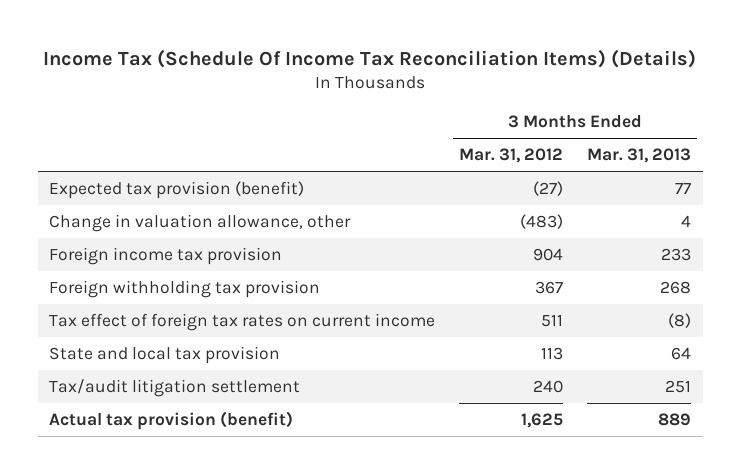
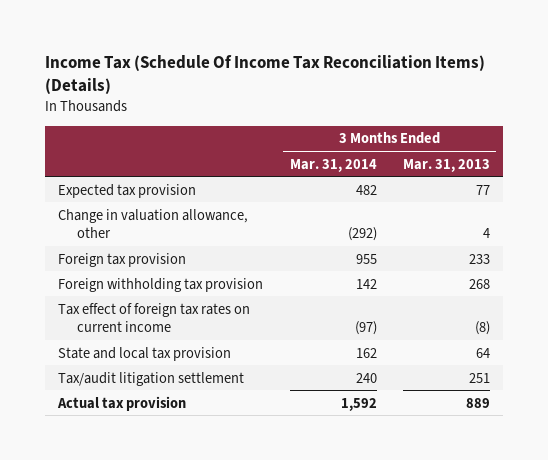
- | 3 Months Ended Mar. 31, 2012 | 3 Months Ended Mar. 31, 2013
+ | 3 Months Ended Mar. 31, 2014 | 3 Months Ended Mar. 31, 2013
- Expected tax provision (benefit) | (27) | 77
+ Expected tax provision | 482 | 77
- Foreign income tax provision | 904 | 233
+ Foreign tax provision | 955 | 233
- Actual tax provision (benefit) | 1,625 | 889
+ Actual tax provision | 1,592 | 889

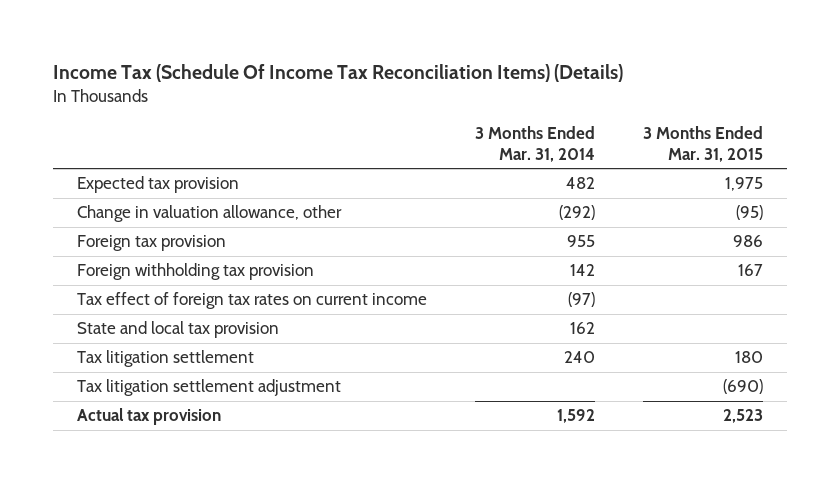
- | 3 Months Ended Mar. 31, 2014 | 3 Months Ended Mar. 31, 2013
+ | 3 Months Ended Mar. 31, 2014 | 3 Months Ended Mar. 31, 2015
- Tax/audit litigation settlement | 240 | 251
+ Tax litigation settlement | 240 | 180
+ Tax litigation settlement adjustment | | (690)

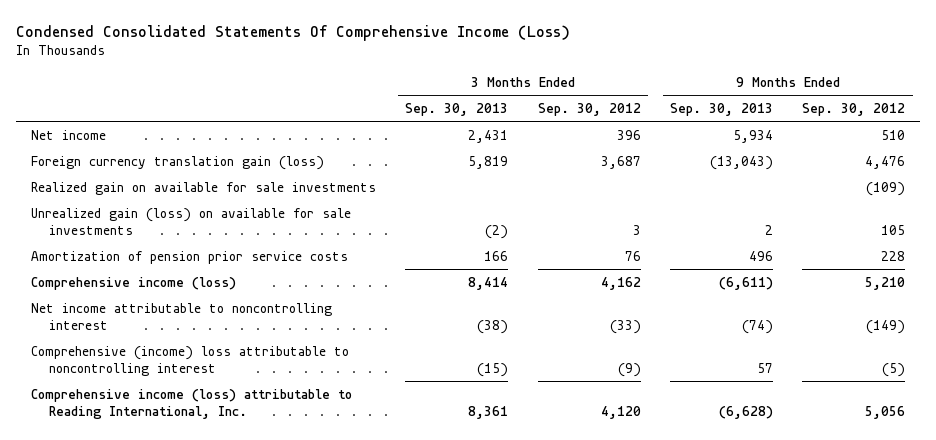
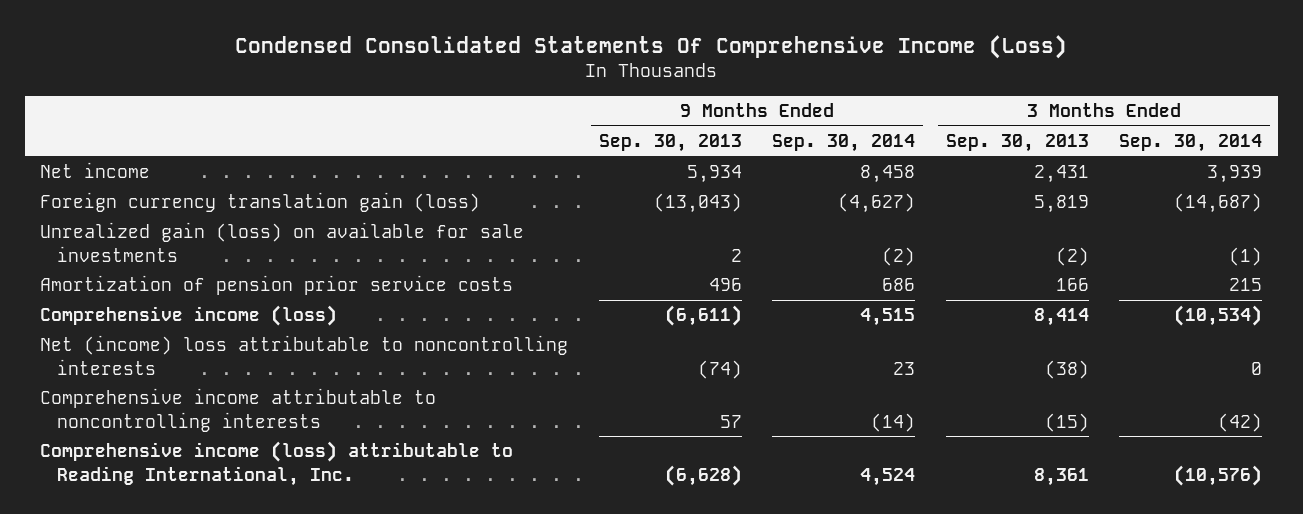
- | 3 Months Ended Sep. 30, 2013 | 3 Months Ended Sep. 30, 2012 | 9 Months Ended Sep. 30, 2013 | 9 Months Ended Sep. 30, 2012
+ | 9 Months Ended Sep. 30, 2013 | 9 Months Ended Sep. 30, 2014 | 3 Months Ended Sep. 30, 2013 | 3 Months Ended Sep. 30, 2014
- Realized gain on available for sale investments | | | | (109)
- Net income attributable to noncontrolling interest | (38) | (33) | (74) | (149)
- Comprehensive (income) loss attributable to noncontrolling interest | (15) | (9) | 57 | (5)
+ Net (income) loss attributable to noncontrolling interests | (74) | 23 | (38) | 0
+ Comprehensive income attributable to noncontrolling interests | 57 | (14) | (15) | (42)

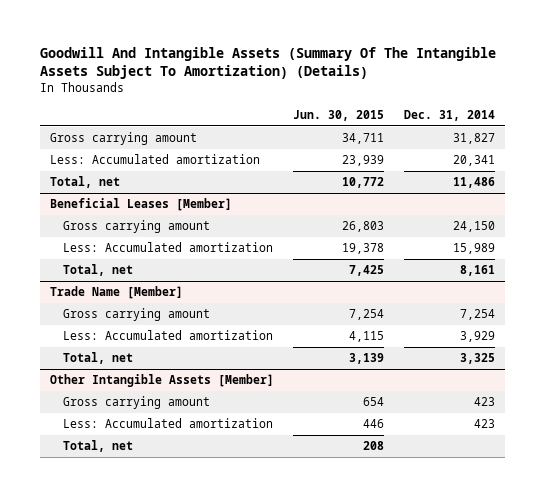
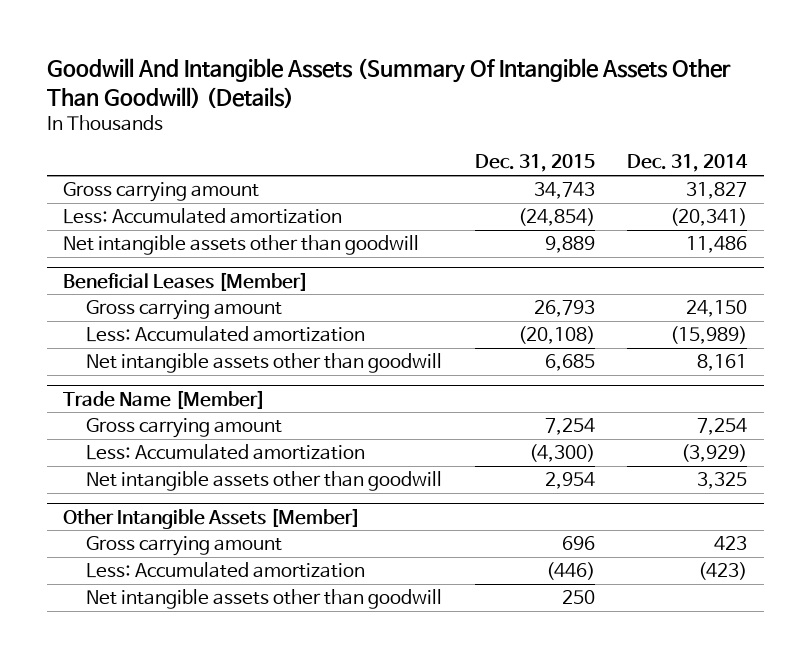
- Goodwill And Intangible Assets (Summary Of The Intangible Assets Subject To Amortization) (Details)
+ Goodwill And Intangible Assets (Summary Of Intangible Assets Other Than Goodwill) (Details)
- | Jun. 30, 2015 | Dec. 31, 2014
+ | Dec. 31, 2015 | Dec. 31, 2014
- Less: Accumulated amortization | 23,939 | 20,341
- Total, net | 10,772 | 11,486
+ Less: Accumulated amortization | (24,854) | (20,341)
+ Net intangible assets other than goodwill | 9,889 | 11,486
@ Beneficial Leases [Member]
- Less: Accumulated amortization | 19,378 | 15,989
- Total, net | 7,425 | 8,161
+ Less: Accumulated amortization | (20,108) | (15,989)
+ Net intangible assets other than goodwill | 6,685 | 8,161
@ Trade Name [Member]
- Less: Accumulated amortization | 4,115 | 3,929
- Total, net | 3,139 | 3,325
+ Less: Accumulated amortization | (4,300) | (3,929)
+ Net intangible assets other than goodwill | 2,954 | 3,325
@ Other Intangible Assets [Member]
- Less: Accumulated amortization | 446 | 423
- Total, net | 208 |
+ Less: Accumulated amortization | (446) | (423)
+ Net intangible assets other than goodwill | 250 |

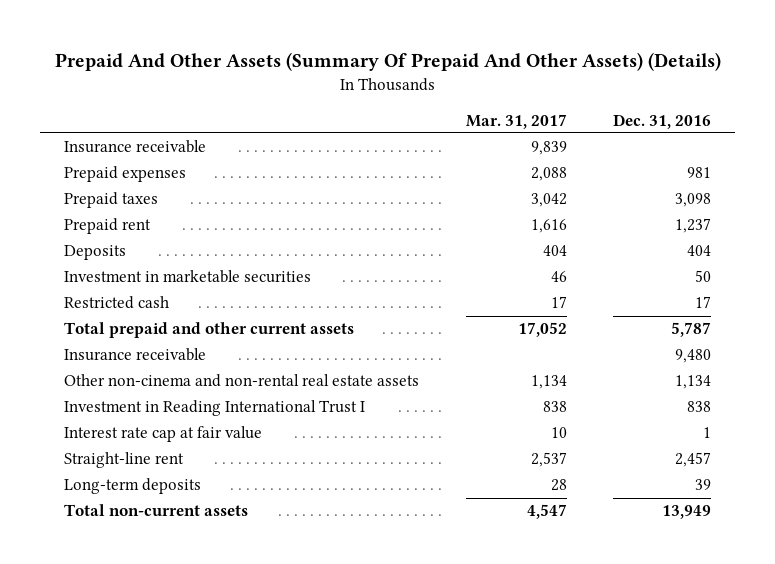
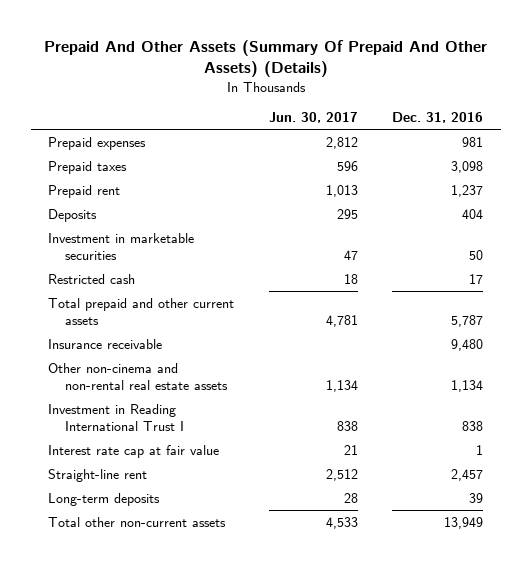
- | Mar. 31, 2017 | Dec. 31, 2016
+ | Jun. 30, 2017 | Dec. 31, 2016
- Insurance receivable | 9,839 |
- Total non-current assets | 4,547 | 13,949
+ Total other non-current assets | 4,533 | 13,949

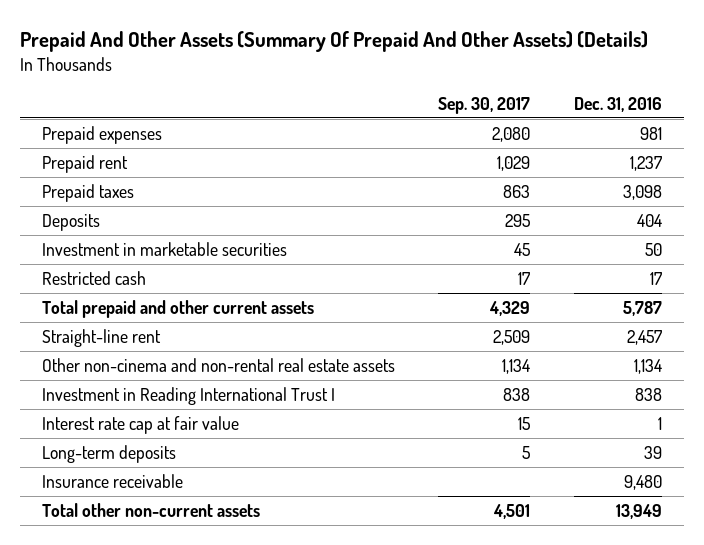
- | Jun. 30, 2017 | Dec. 31, 2016
+ | Sep. 30, 2017 | Dec. 31, 2016
moved down: Prepaid taxes | 863 | 3,098
moved up: Straight-line rent | 2,509 | 2,457
moved down: Insurance receivable | | 9,480

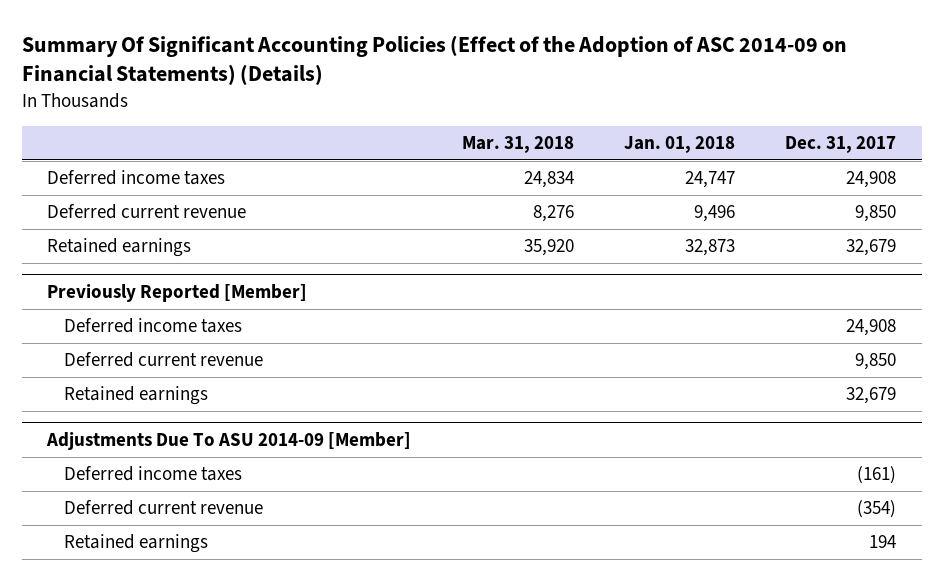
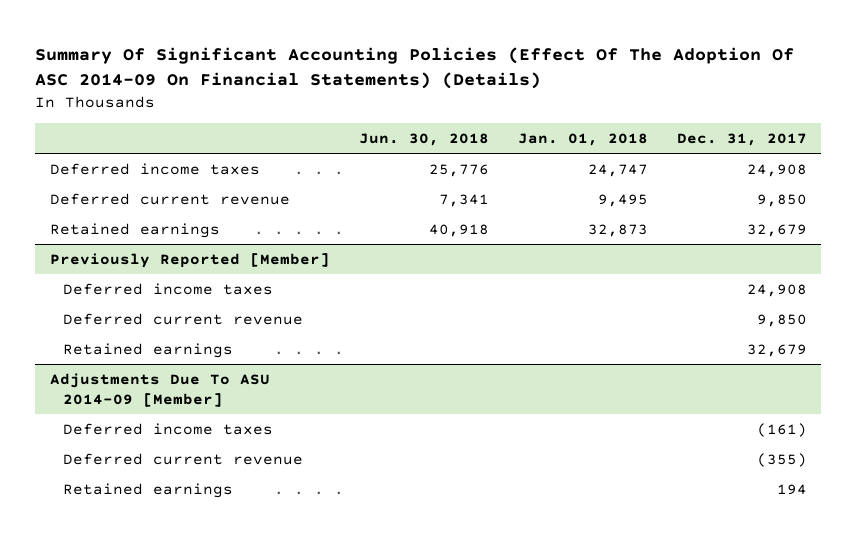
- Summary Of Significant Accounting Policies (Effect of the Adoption of ASC 2014-09 on Financial Statements) (Details)
+ Summary Of Significant Accounting Policies (Effect Of The Adoption Of ASC 2014-09 On Financial Statements) (Details)
- | Mar. 31, 2018 | Jan. 01, 2018 | Dec. 31, 2017
+ | Jun. 30, 2018 | Jan. 01, 2018 | Dec. 31, 2017
- Deferred current revenue | 8,276 | 9,496 | 9,850
+ Deferred current revenue | 7,341 | 9,495 | 9,850
@ Adjustments Due To ASU 2014-09 [Member]
- Deferred current revenue | | | (354)
+ Deferred current revenue | | | (355)

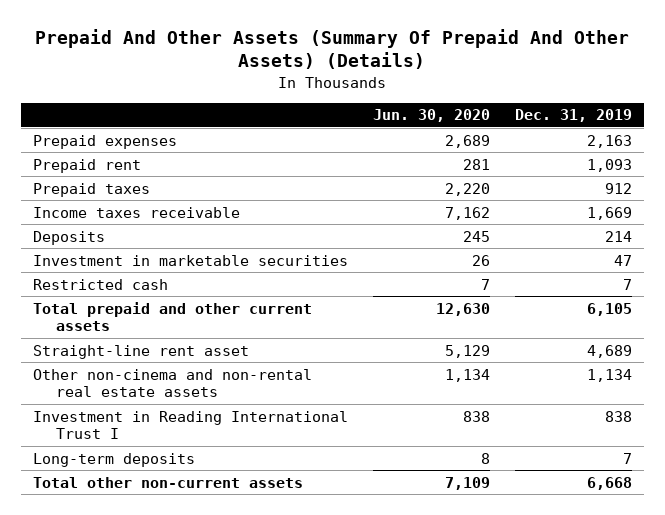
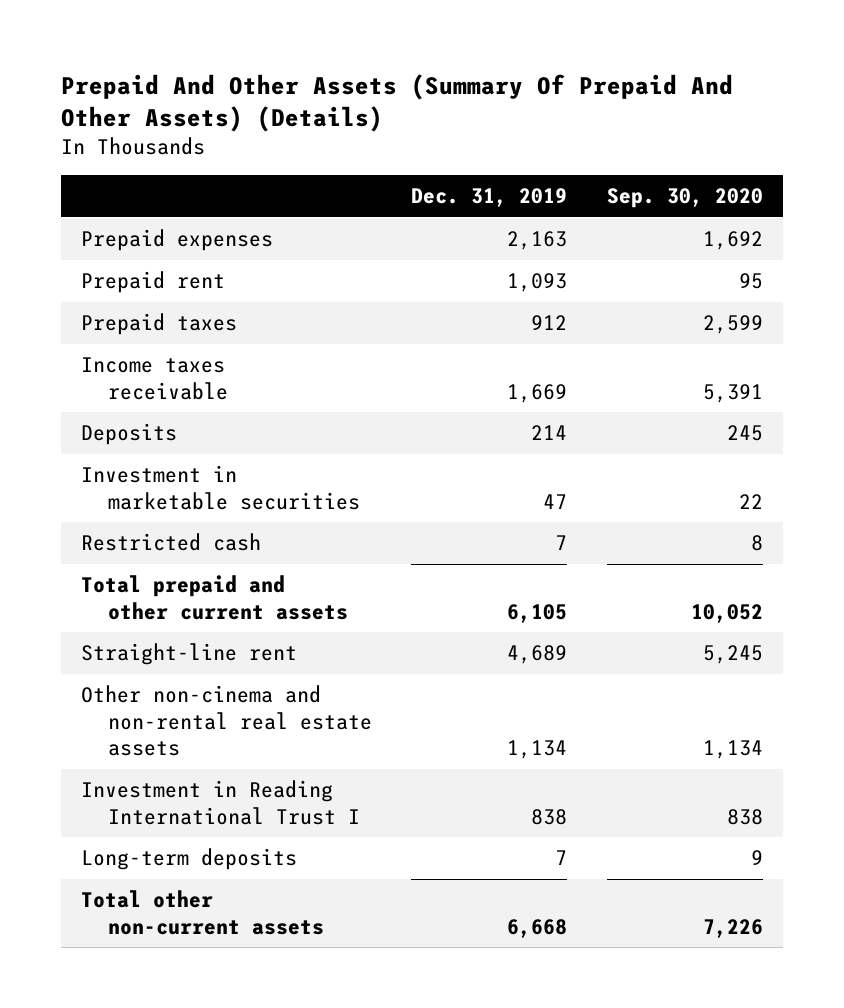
- | Jun. 30, 2020 | Dec. 31, 2019
+ | Dec. 31, 2019 | Sep. 30, 2020
- Straight-line rent asset | 5,129 | 4,689
+ Straight-line rent | 4,689 | 5,245

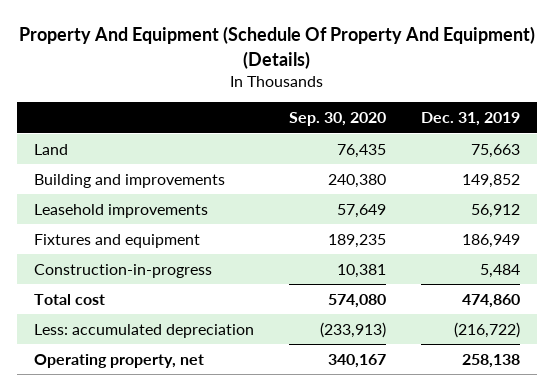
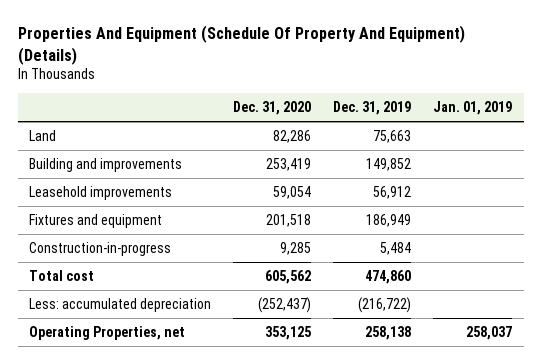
- Property And Equipment (Schedule Of Property And Equipment) (Details)
+ Properties And Equipment (Schedule Of Property And Equipment) (Details)
- | Sep. 30, 2020 | Dec. 31, 2019
+ | Dec. 31, 2020 | Dec. 31, 2019 | Jan. 01, 2019
- Operating property, net | 340,167 | 258,138
+ Operating Properties, net | 353,125 | 258,138 | 258,037

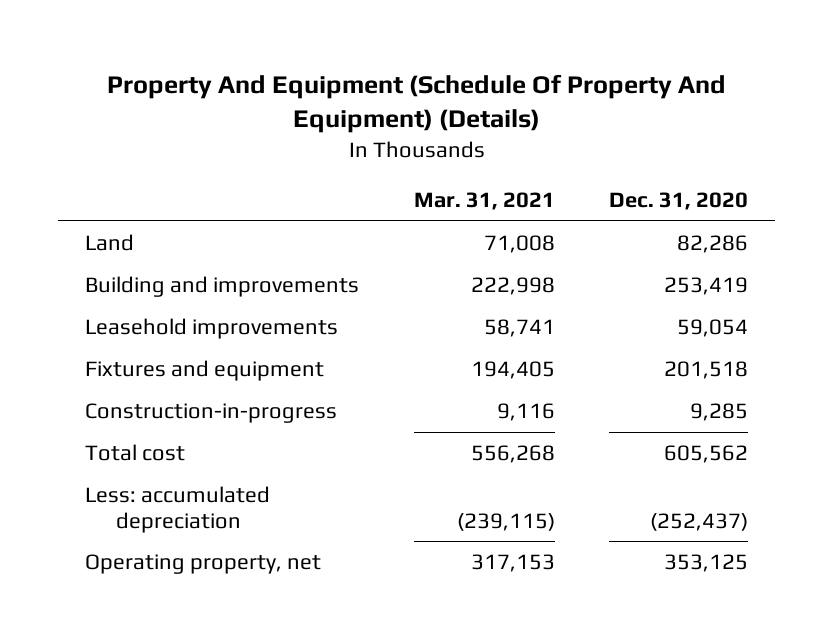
- Properties And Equipment (Schedule Of Property And Equipment) (Details)
+ Property And Equipment (Schedule Of Property And Equipment) (Details)
- | Dec. 31, 2020 | Dec. 31, 2019 | Jan. 01, 2019
+ | Mar. 31, 2021 | Dec. 31, 2020
- Operating Properties, net | 353,125 | 258,138 | 258,037
+ Operating property, net | 317,153 | 353,125

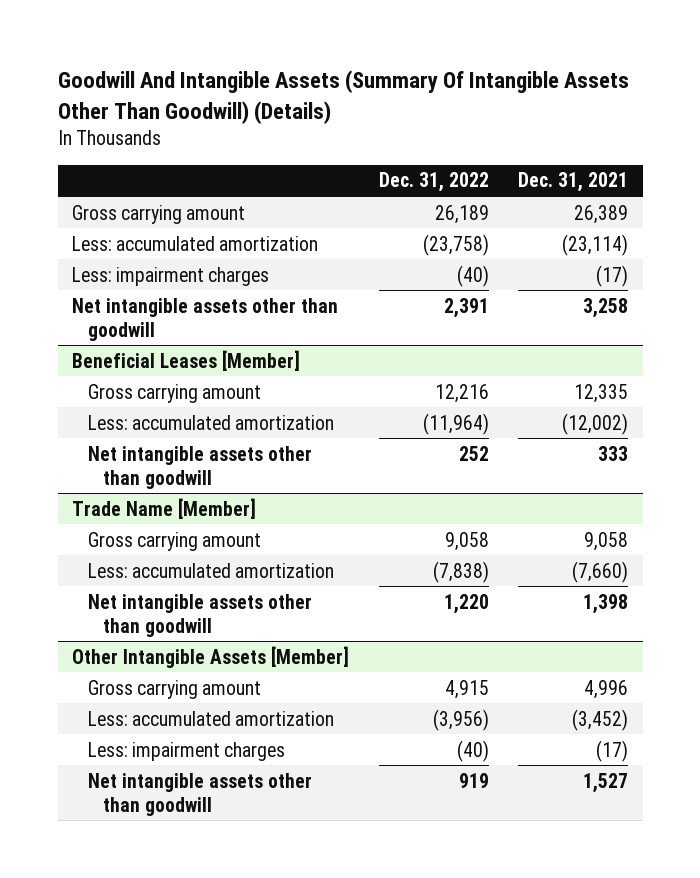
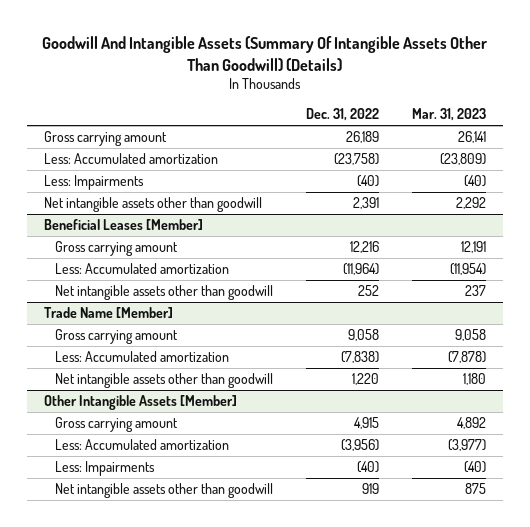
- | Dec. 31, 2022 | Dec. 31, 2021
+ | Dec. 31, 2022 | Mar. 31, 2023
- Less: accumulated amortization | (23,758) | (23,114)
- Less: impairment charges | (40) | (17)
+ Less: Accumulated amortization | (23,758) | (23,809)
+ Less: Impairments | (40) | (40)
@ Beneficial Leases [Member]
- Less: accumulated amortization | (11,964) | (12,002)
+ Less: Accumulated amortization | (11,964) | (11,954)
@ Trade Name [Member]
- Less: accumulated amortization | (7,838) | (7,660)
+ Less: Accumulated amortization | (7,838) | (7,878)
@ Other Intangible Assets [Member]
- Less: accumulated amortization | (3,956) | (3,452)
- Less: impairment charges | (40) | (17)
+ Less: Accumulated amortization | (3,956) | (3,977)
+ Less: Impairments | (40) | (40)

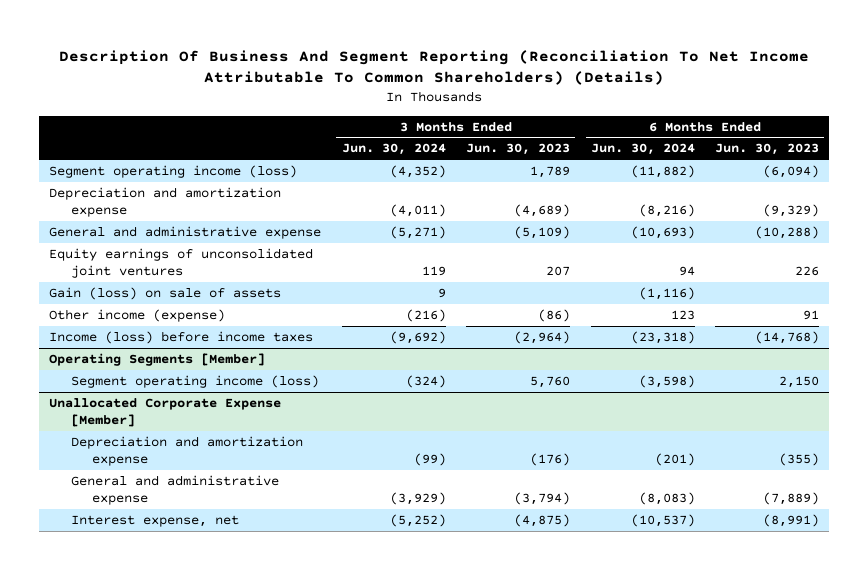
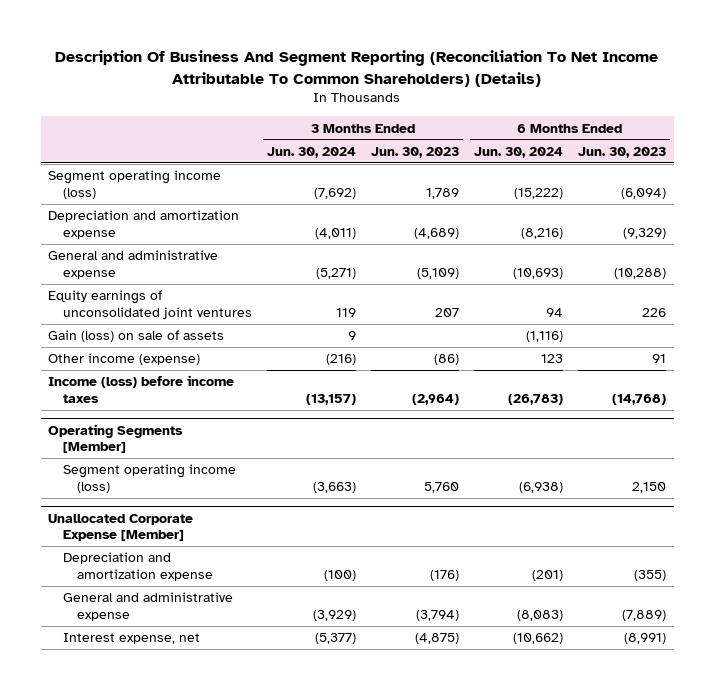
- Segment operating income (loss) | (4,352) | 1,789 | (11,882) | (6,094)
+ Segment operating income (loss) | (7,692) | 1,789 | (15,222) | (6,094)
- Income (loss) before income taxes | (9,692) | (2,964) | (23,318) | (14,768)
+ Income (loss) before income taxes | (13,157) | (2,964) | (26,783) | (14,768)
@ Operating Segments [Member]
- Segment operating income (loss) | (324) | 5,760 | (3,598) | 2,150
+ Segment operating income (loss) | (3,663) | 5,760 | (6,938) | 2,150
@ Unallocated Corporate Expense [Member]
- Depreciation and amortization expense | (99) | (176) | (201) | (355)
+ Depreciation and amortization expense | (100) | (176) | (201) | (355)
- Interest expense, net | (5,252) | (4,875) | (10,537) | (8,991)
+ Interest expense, net | (5,377) | (4,875) | (10,662) | (8,991)

